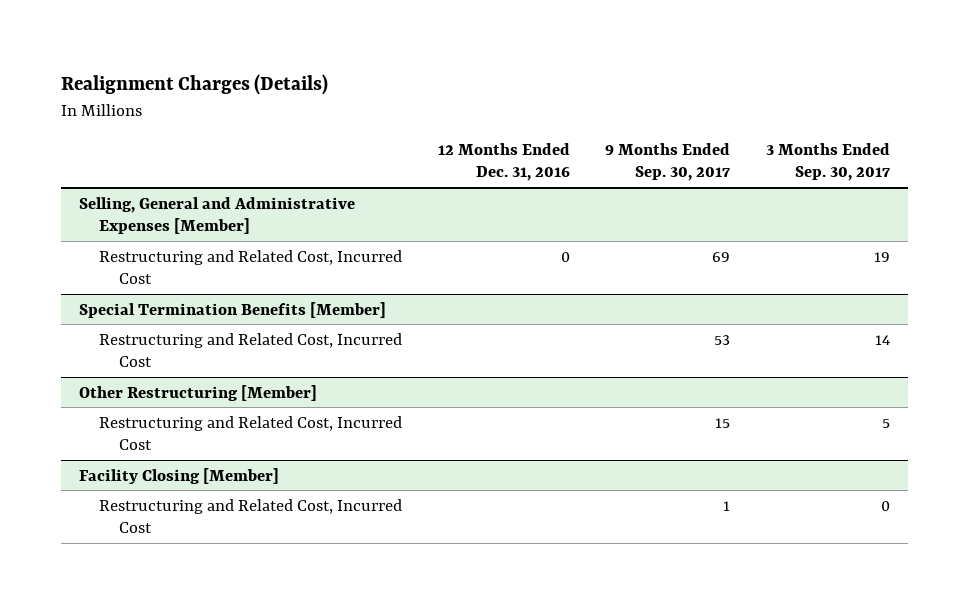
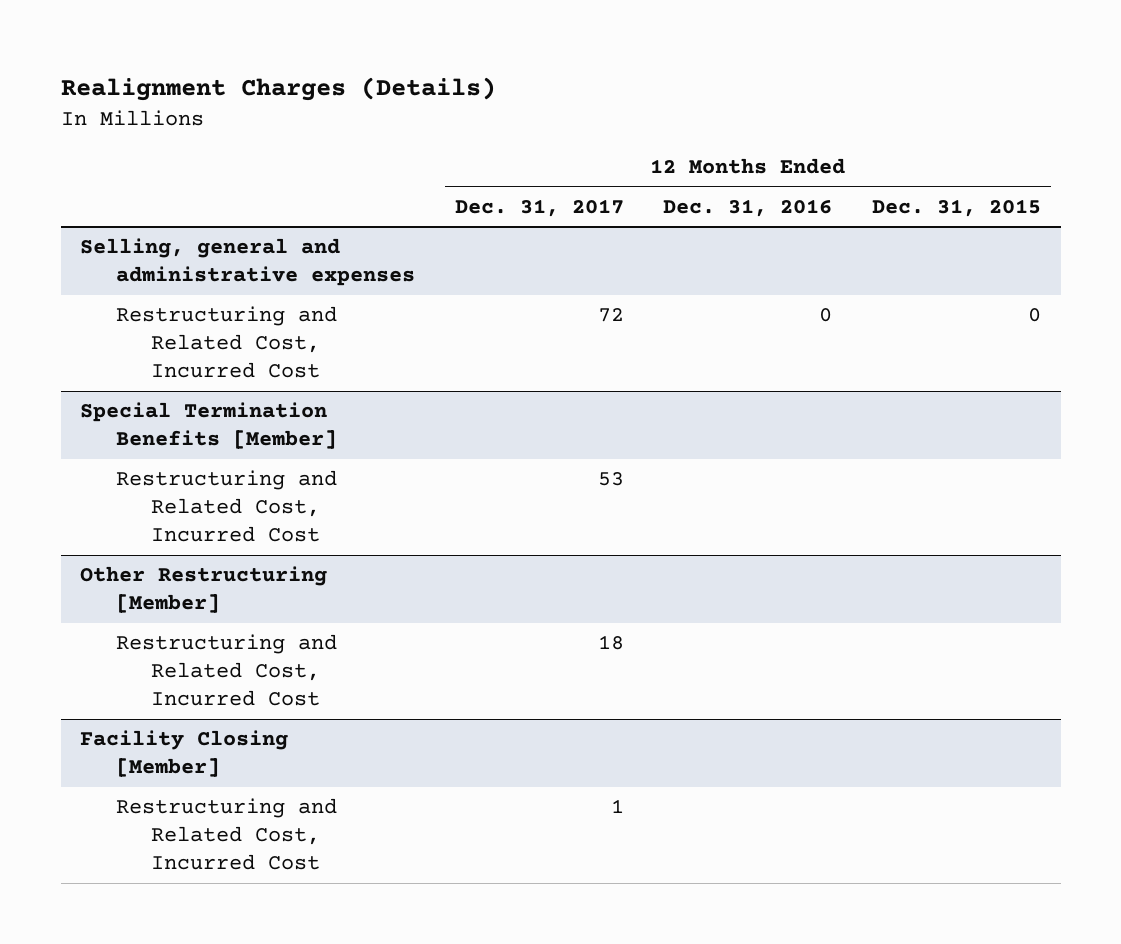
- | 12 Months Ended Dec. 31, 2016 | 9 Months Ended Sep. 30, 2017 | 3 Months Ended Sep. 30, 2017
+ | 12 Months Ended Dec. 31, 2017 | 12 Months Ended Dec. 31, 2016 | 12 Months Ended Dec. 31, 2015
- Selling, General and Administrative Expenses [Member]
+ Selling, general and administrative expenses

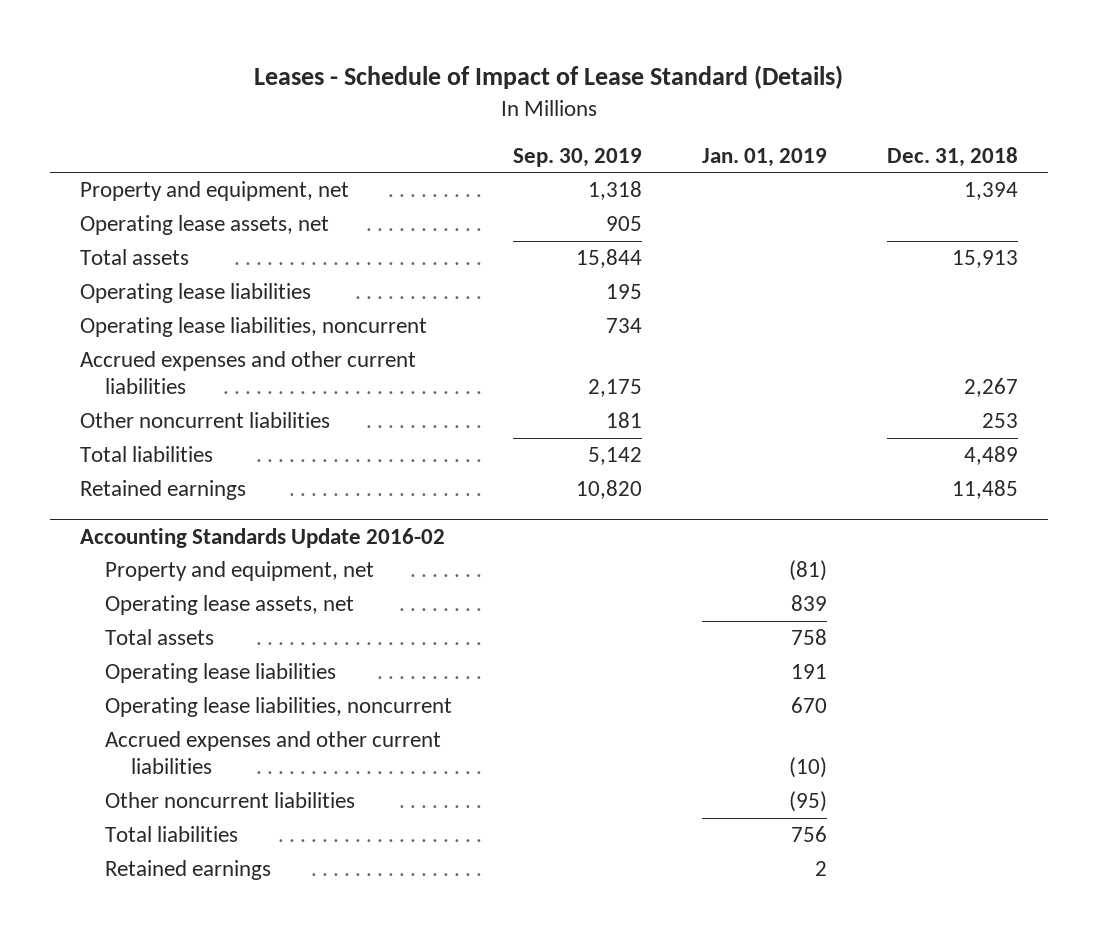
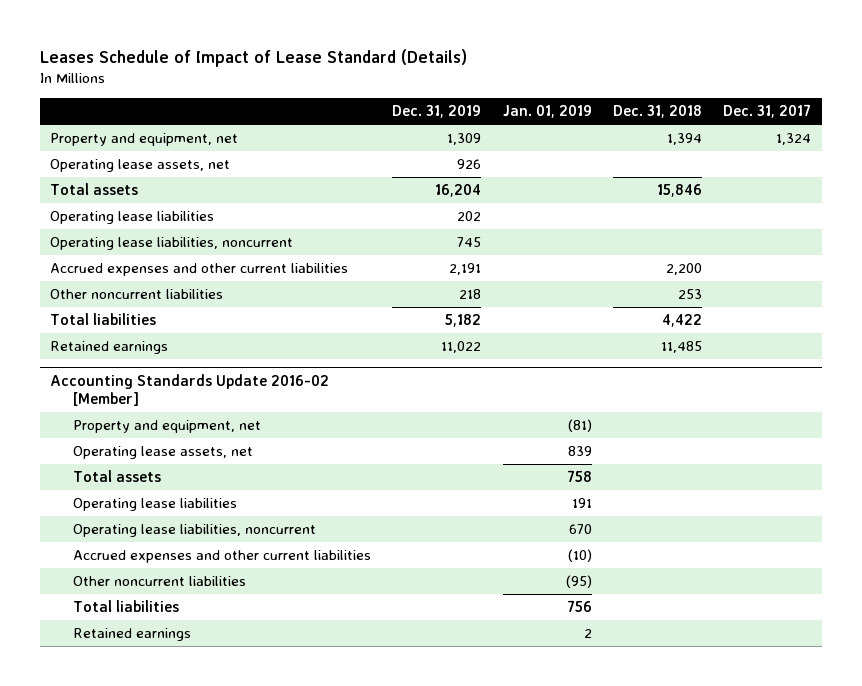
- Leases - Schedule of Impact of Lease Standard (Details)
+ Leases Schedule of Impact of Lease Standard (Details)
- | Sep. 30, 2019 | Jan. 01, 2019 | Dec. 31, 2018
+ | Dec. 31, 2019 | Jan. 01, 2019 | Dec. 31, 2018 | Dec. 31, 2017
- Total assets | 15,844 | | 15,913
+ Total assets | 16,204 | | 15,846 |
- Accrued expenses and other current liabilities | 2,175 | | 2,267
+ Accrued expenses and other current liabilities | 2,191 | | 2,200 |
- Total liabilities | 5,142 | | 4,489
+ Total liabilities | 5,182 | | 4,422 |
- Accounting Standards Update 2016-02
+ Accounting Standards Update 2016-02 [Member]

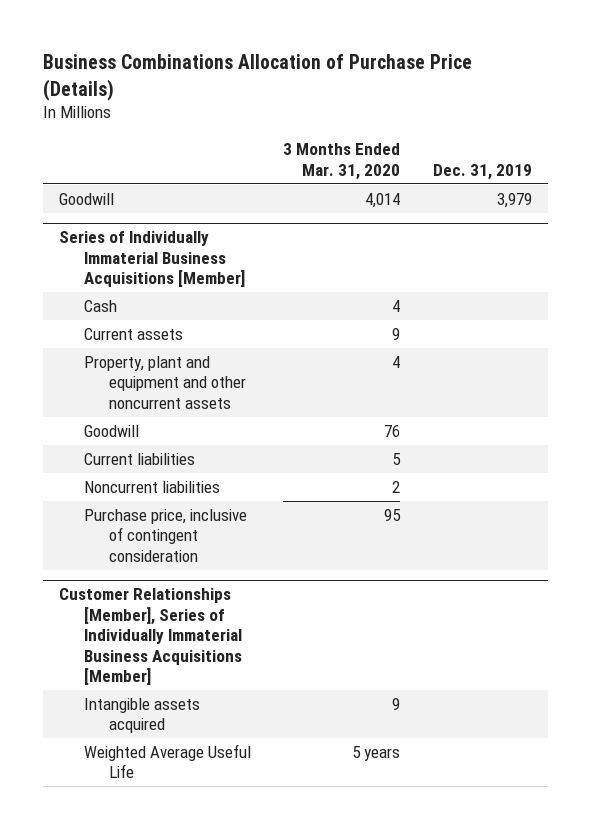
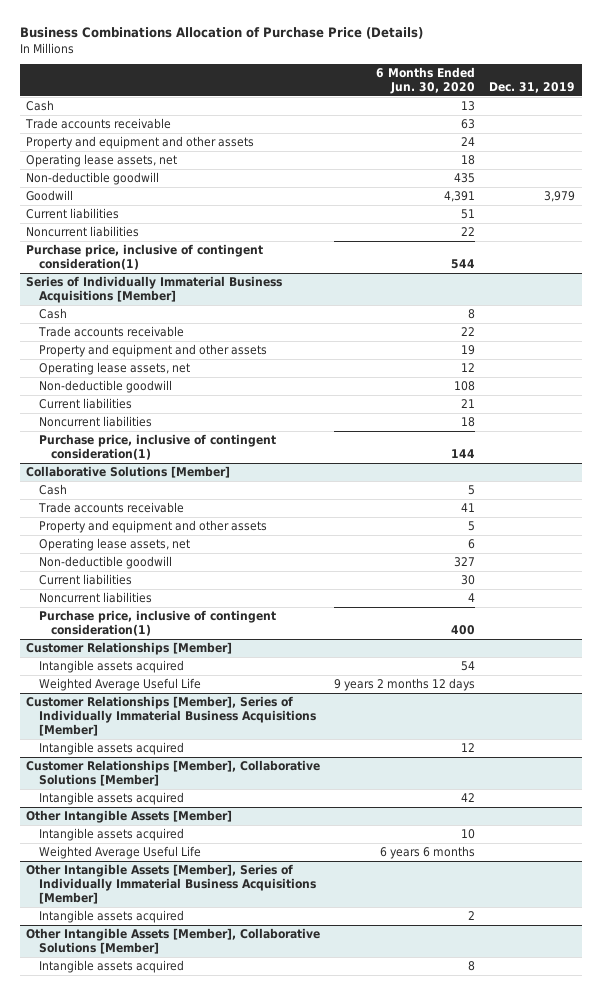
- | 3 Months Ended Mar. 31, 2020 | Dec. 31, 2019
+ | 6 Months Ended Jun. 30, 2020 | Dec. 31, 2019
+ Cash | 13 |
+ Trade accounts receivable | 63 |
+ Property and equipment and other assets | 24 |
+ Operating lease assets, net | 18 |
+ Non-deductible goodwill | 435 |
+ Current liabilities | 51 |
+ Noncurrent liabilities | 22 |
+ Purchase price, inclusive of contingent consideration(1) | 544 |
@ Series of Individually Immaterial Business Acquisitions [Member]
- Current assets | 9 |
- Property, plant and equipment and other noncurrent assets | 4 |
- Goodwill | 76 |
+ Trade accounts receivable | 22 |
+ Property and equipment and other assets | 19 |
+ Operating lease assets, net | 12 |
+ Non-deductible goodwill | 108 |
- Purchase price, inclusive of contingent consideration | 95 |
+ Purchase price, inclusive of contingent consideration(1) | 144 |
+ Collaborative Solutions [Member]
+ Cash | 5 |
+ Trade accounts receivable | 41 |
+ Property and equipment and other assets | 5 |
+ Operating lease assets, net | 6 |
+ Non-deductible goodwill | 327 |
+ Current liabilities | 30 |
+ Noncurrent liabilities | 4 |
+ Purchase price, inclusive of contingent consideration(1) | 400 |
+ Customer Relationships [Member]
+ Intangible assets acquired | 54 |
+ Weighted Average Useful Life | 9 years 2 months 12 days |
@ Customer Relationships [Member], Series of Individually Immaterial Business Acquisitions [Member]
- Weighted Average Useful Life | 5 years |
+ Customer Relationships [Member], Collaborative Solutions [Member]
+ Intangible assets acquired | 42 |
+ Other Intangible Assets [Member]
+ Intangible assets acquired | 10 |
+ Weighted Average Useful Life | 6 years 6 months |
+ Other Intangible Assets [Member], Series of Individually Immaterial Business Acquisitions [Member]
+ Intangible assets acquired | 2 |
+ Other Intangible Assets [Member], Collaborative Solutions [Member]
+ Intangible assets acquired | 8 |

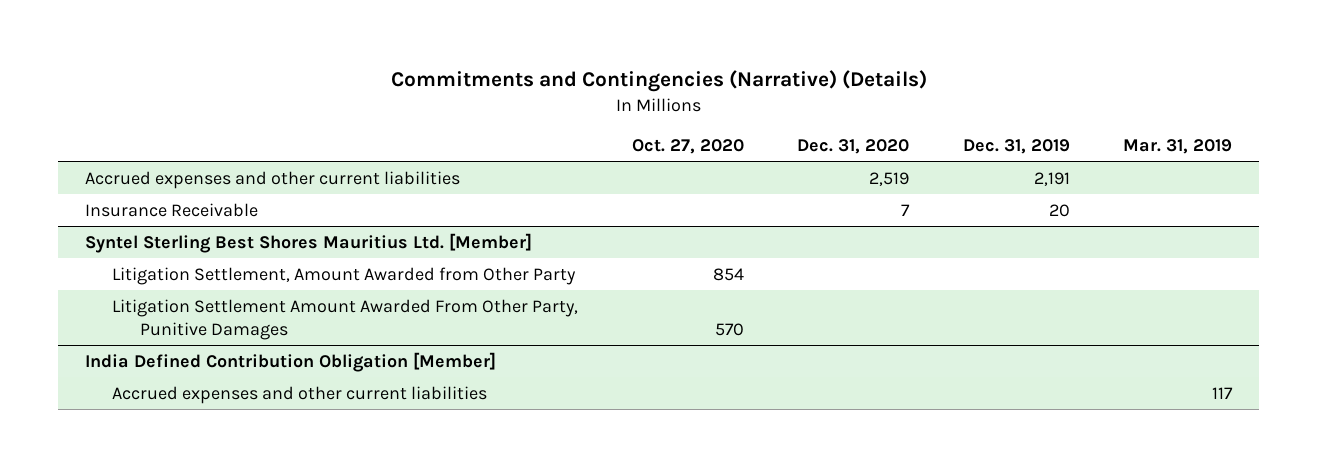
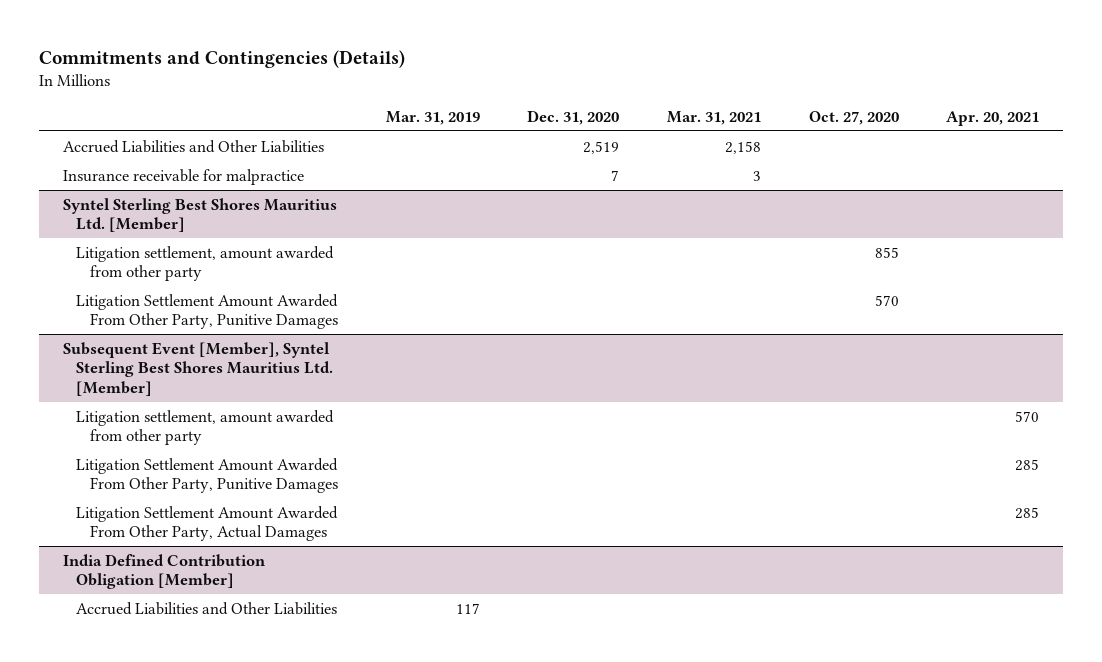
- Commitments and Contingencies (Narrative) (Details)
+ Commitments and Contingencies (Details)
- | Oct. 27, 2020 | Dec. 31, 2020 | Dec. 31, 2019 | Mar. 31, 2019
+ | Mar. 31, 2019 | Dec. 31, 2020 | Mar. 31, 2021 | Oct. 27, 2020 | Apr. 20, 2021
- Accrued expenses and other current liabilities | | 2,519 | 2,191 |
- Insurance Receivable | | 7 | 20 |
+ Accrued Liabilities and Other Liabilities | | 2,519 | 2,158 | |
+ Insurance receivable for malpractice | | 7 | 3 | |
@ Syntel Sterling Best Shores Mauritius Ltd. [Member]
- Litigation Settlement, Amount Awarded from Other Party | 854 | | |
+ Litigation settlement, amount awarded from other party | | | | 855 |
+ Subsequent Event [Member], Syntel Sterling Best Shores Mauritius Ltd. [Member]
+ Litigation settlement, amount awarded from other party | | | | | 570
+ Litigation Settlement Amount Awarded From Other Party, Punitive Damages | | | | | 285
+ Litigation Settlement Amount Awarded From Other Party, Actual Damages | | | | | 285
@ India Defined Contribution Obligation [Member]
- Accrued expenses and other current liabilities | | | | 117
+ Accrued Liabilities and Other Liabilities | 117 | | | |

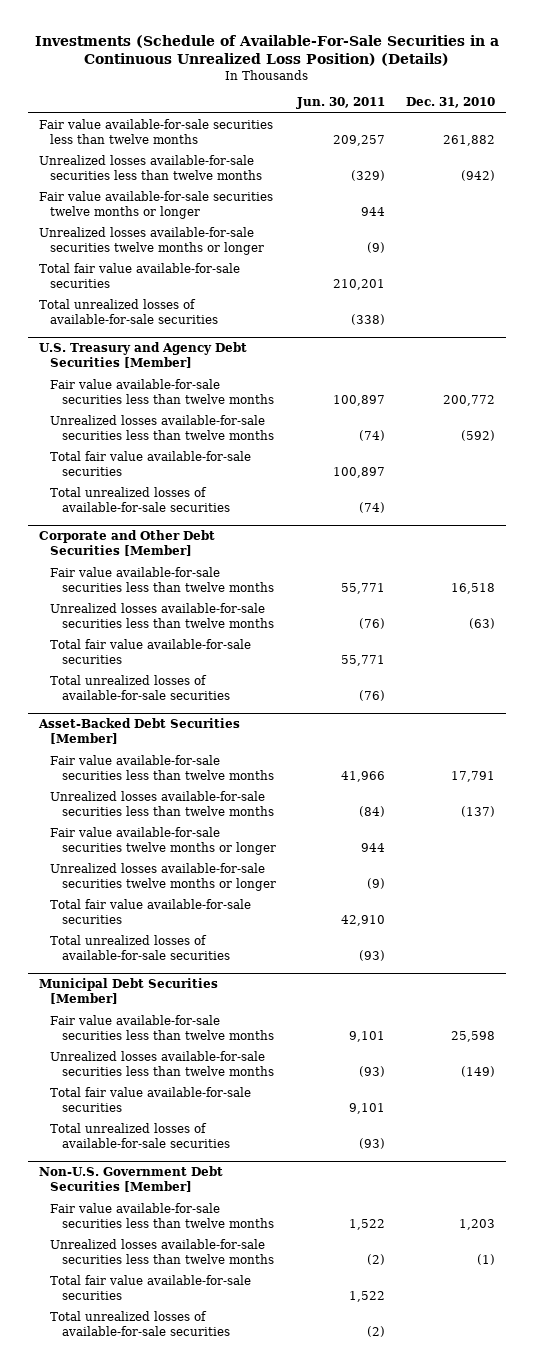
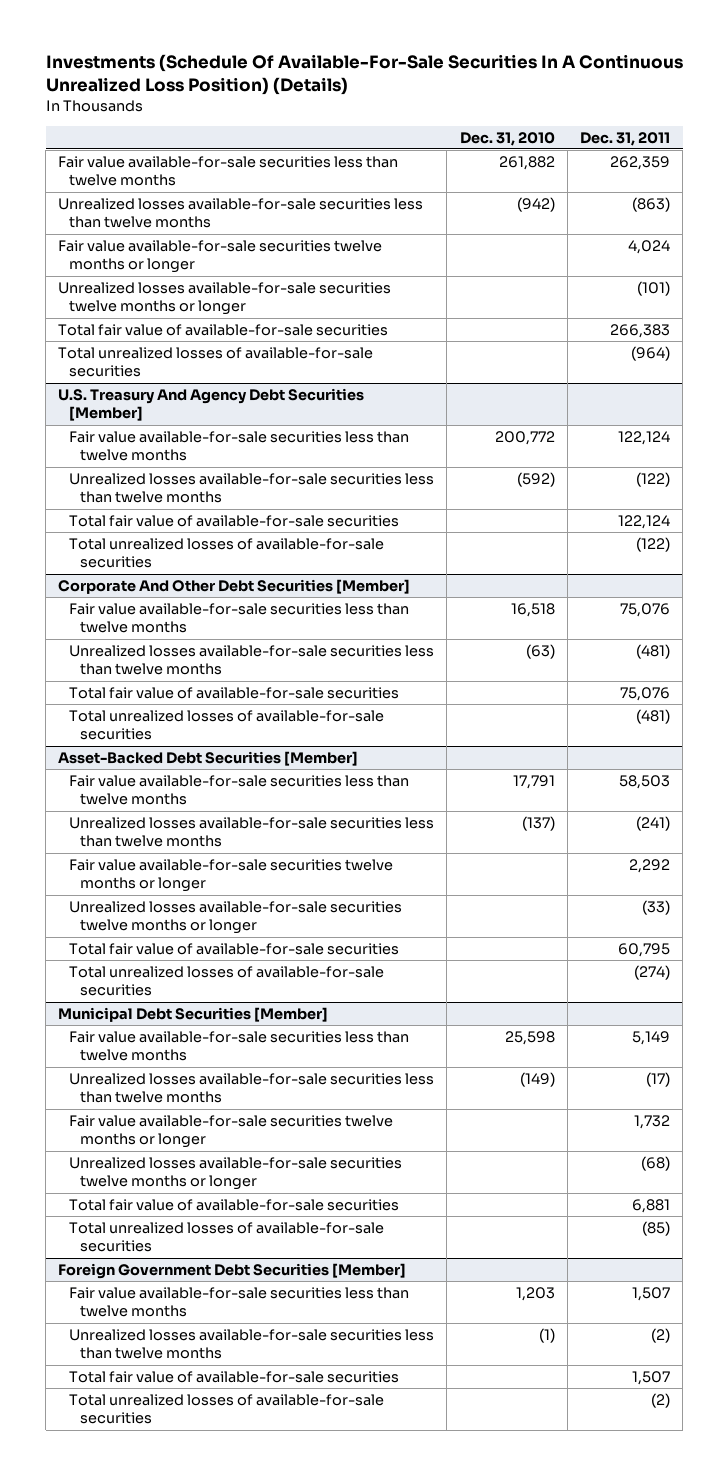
- Investments (Schedule of Available-For-Sale Securities in a Continuous Unrealized Loss Position) (Details)
+ Investments (Schedule Of Available-For-Sale Securities In A Continuous Unrealized Loss Position) (Details)
- | Jun. 30, 2011 | Dec. 31, 2010
+ | Dec. 31, 2010 | Dec. 31, 2011
- Total fair value available-for-sale securities | 210,201 |
+ Total fair value of available-for-sale securities | | 266,383
- U.S. Treasury and Agency Debt Securities [Member]
+ U.S. Treasury And Agency Debt Securities [Member]
- Total fair value available-for-sale securities | 100,897 |
+ Total fair value of available-for-sale securities | | 122,124
- Corporate and Other Debt Securities [Member]
+ Corporate And Other Debt Securities [Member]
- Total fair value available-for-sale securities | 55,771 |
+ Total fair value of available-for-sale securities | | 75,076
@ Asset-Backed Debt Securities [Member]
- Total fair value available-for-sale securities | 42,910 |
+ Total fair value of available-for-sale securities | | 60,795
@ Municipal Debt Securities [Member]
- Total fair value available-for-sale securities | 9,101 |
+ Fair value available-for-sale securities twelve months or longer | | 1,732
+ Unrealized losses available-for-sale securities twelve months or longer | | (68)
+ Total fair value of available-for-sale securities | | 6,881
- Non-U.S. Government Debt Securities [Member]
+ Foreign Government Debt Securities [Member]
- Total fair value available-for-sale securities | 1,522 |
+ Total fair value of available-for-sale securities | | 1,507

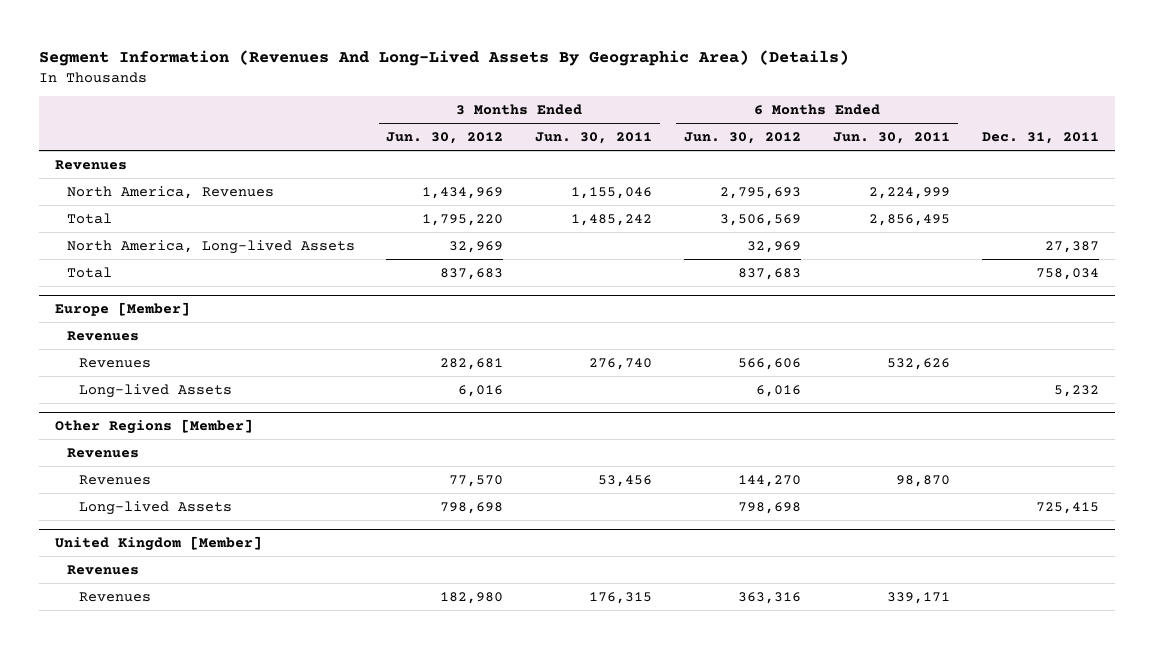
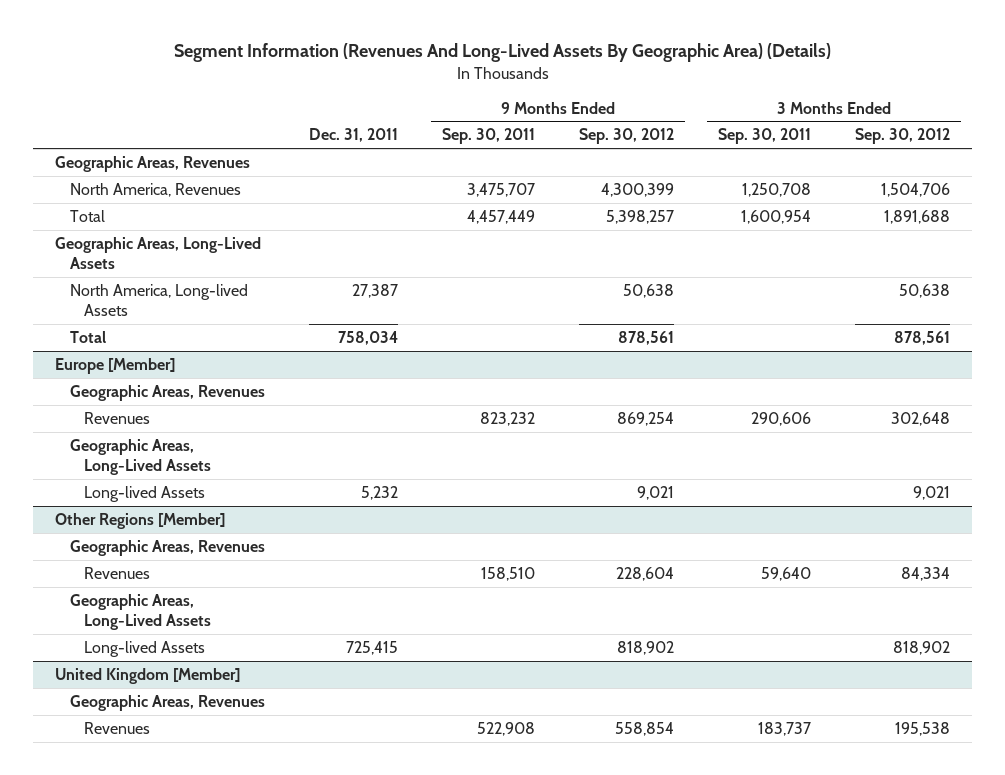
- | 3 Months Ended Jun. 30, 2012 | 3 Months Ended Jun. 30, 2011 | 6 Months Ended Jun. 30, 2012 | 6 Months Ended Jun. 30, 2011 | Dec. 31, 2011
+ | Dec. 31, 2011 | 9 Months Ended Sep. 30, 2011 | 9 Months Ended Sep. 30, 2012 | 3 Months Ended Sep. 30, 2011 | 3 Months Ended Sep. 30, 2012
- Revenues
+ Geographic Areas, Revenues
+ Geographic Areas, Long-Lived Assets
@ Europe [Member]
- Revenues
+ Geographic Areas, Revenues
+ Geographic Areas, Long-Lived Assets
@ Other Regions [Member]
- Revenues
+ Geographic Areas, Revenues
+ Geographic Areas, Long-Lived Assets
@ United Kingdom [Member]
- Revenues
+ Geographic Areas, Revenues

